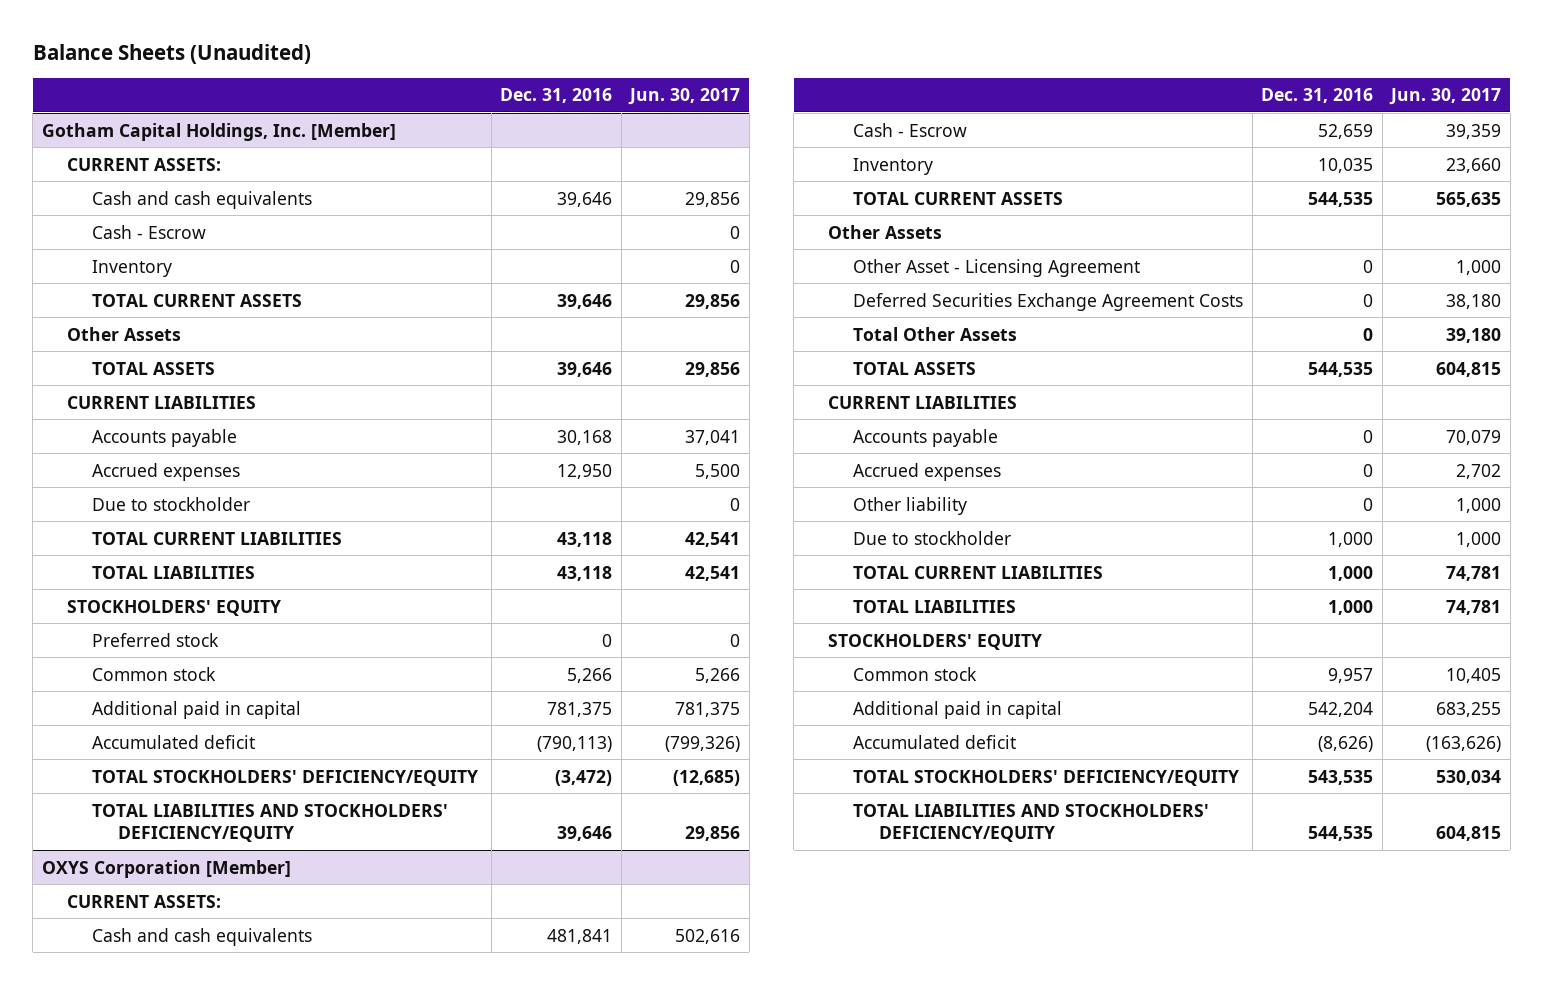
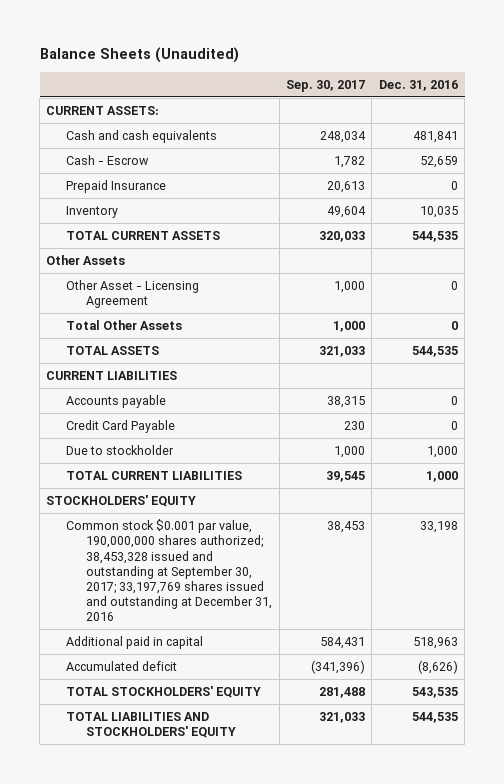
- | Dec. 31, 2016 | Jun. 30, 2017
+ | Sep. 30, 2017 | Dec. 31, 2016
- Gotham Capital Holdings, Inc. [Member]
- Cash and cash equivalents | 39,646 | 29,856
- Cash - Escrow | | 0
- Inventory | | 0
- TOTAL CURRENT ASSETS | 39,646 | 29,856
- Other Assets
- TOTAL ASSETS | 39,646 | 29,856
- CURRENT LIABILITIES
- Accounts payable | 30,168 | 37,041
- Accrued expenses | 12,950 | 5,500
- Due to stockholder | | 0
- TOTAL CURRENT LIABILITIES | 43,118 | 42,541
- TOTAL LIABILITIES | 43,118 | 42,541
- STOCKHOLDERS' EQUITY
- Preferred stock | 0 | 0
- Common stock | 5,266 | 5,266
- Additional paid in capital | 781,375 | 781,375
- Accumulated deficit | (790,113) | (799,326)
- TOTAL STOCKHOLDERS' DEFICIENCY/EQUITY | (3,472) | (12,685)
- TOTAL LIABILITIES AND STOCKHOLDERS' DEFICIENCY/EQUITY | 39,646 | 29,856
- OXYS Corporation [Member]
- CURRENT ASSETS:
+ Prepaid Insurance | 20,613 | 0
- Deferred Securities Exchange Agreement Costs | 0 | 38,180
- Accrued expenses | 0 | 2,702
- Other liability | 0 | 1,000
+ Credit Card Payable | 230 | 0
- TOTAL LIABILITIES | 1,000 | 74,781
- Common stock | 9,957 | 10,405
- Additional paid in capital | 542,204 | 683,255
+ Common stock $0.001 par value, 190,000,000 shares authorized; 38,453,328 issued and outstanding at September 30, 2017; 33,197,769 shares issued and outstanding at December 31, 2016 | 38,453 | 33,198
+ Additional paid in capital | 584,431 | 518,963
- TOTAL STOCKHOLDERS' DEFICIENCY/EQUITY | 543,535 | 530,034
- TOTAL LIABILITIES AND STOCKHOLDERS' DEFICIENCY/EQUITY | 544,535 | 604,815
+ TOTAL STOCKHOLDERS' EQUITY | 281,488 | 543,535
+ TOTAL LIABILITIES AND STOCKHOLDERS' EQUITY | 321,033 | 544,535

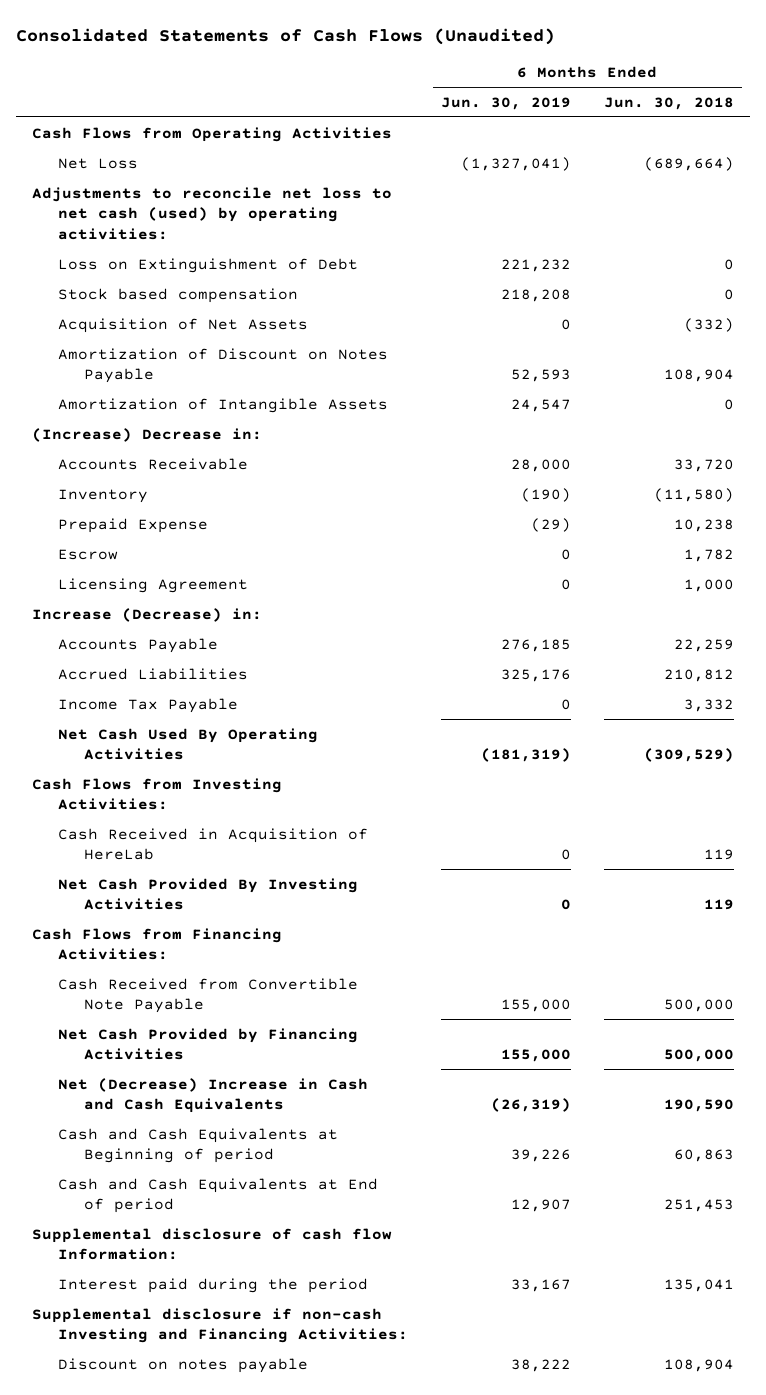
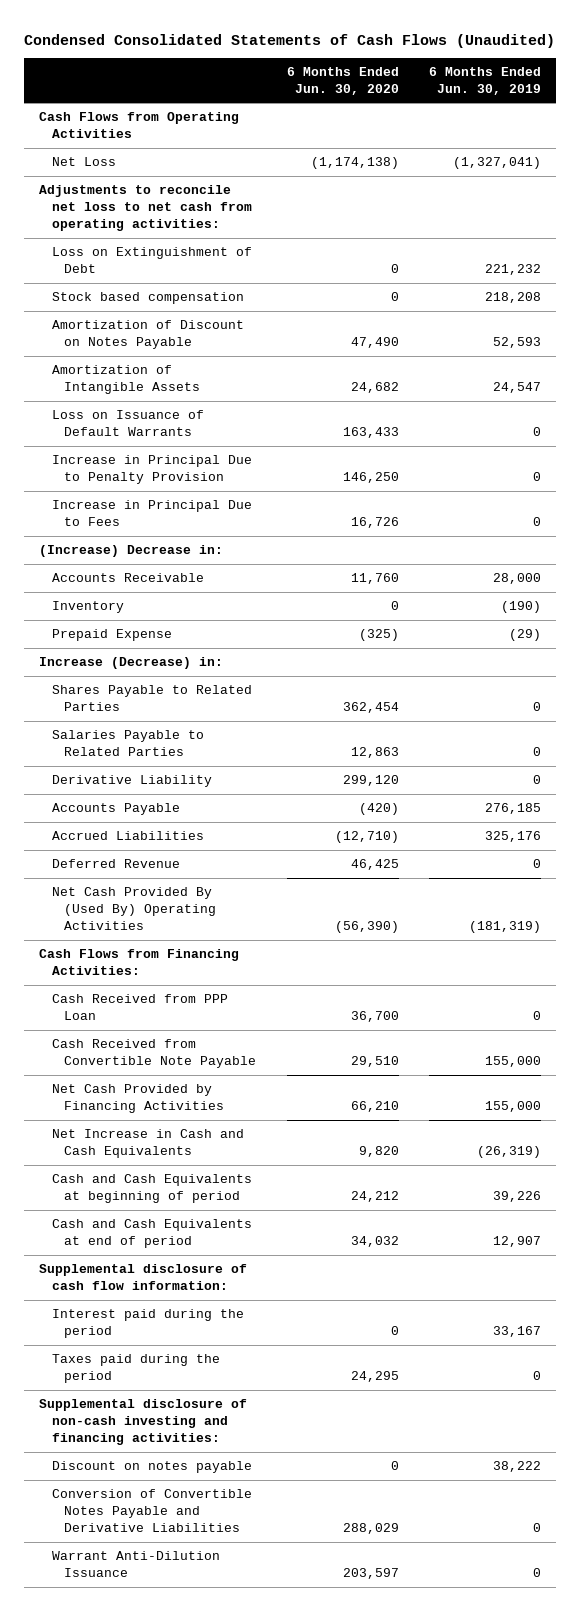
- Consolidated Statements of Cash Flows (Unaudited)
+ Condensed Consolidated Statements of Cash Flows (Unaudited)
- | 6 Months Ended Jun. 30, 2019 | 6 Months Ended Jun. 30, 2018
+ | 6 Months Ended Jun. 30, 2020 | 6 Months Ended Jun. 30, 2019
- Adjustments to reconcile net loss to net cash (used) by operating activities:
+ Adjustments to reconcile net loss to net cash from operating activities:
- Acquisition of Net Assets | 0 | (332)
+ Loss on Issuance of Default Warrants | 163,433 | 0
+ Increase in Principal Due to Penalty Provision | 146,250 | 0
+ Increase in Principal Due to Fees | 16,726 | 0
- Escrow | 0 | 1,782
- Licensing Agreement | 0 | 1,000
+ Shares Payable to Related Parties | 362,454 | 0
+ Salaries Payable to Related Parties | 12,863 | 0
+ Derivative Liability | 299,120 | 0
- Income Tax Payable | 0 | 3,332
- Net Cash Used By Operating Activities | (181,319) | (309,529)
- Cash Flows from Investing Activities:
- Cash Received in Acquisition of HereLab | 0 | 119
- Net Cash Provided By Investing Activities | 0 | 119
+ Deferred Revenue | 46,425 | 0
+ Net Cash Provided By (Used By) Operating Activities | (56,390) | (181,319)
+ Cash Received from PPP Loan | 36,700 | 0
- Net (Decrease) Increase in Cash and Cash Equivalents | (26,319) | 190,590
- Cash and Cash Equivalents at Beginning of period | 39,226 | 60,863
- Cash and Cash Equivalents at End of period | 12,907 | 251,453
- Supplemental disclosure of cash flow Information:
+ Net Increase in Cash and Cash Equivalents | 9,820 | (26,319)
+ Cash and Cash Equivalents at beginning of period | 24,212 | 39,226
+ Cash and Cash Equivalents at end of period | 34,032 | 12,907
+ Supplemental disclosure of cash flow information:
- Supplemental disclosure if non-cash Investing and Financing Activities:
+ Taxes paid during the period | 24,295 | 0
+ Supplemental disclosure of non-cash investing and financing activities:
+ Conversion of Convertible Notes Payable and Derivative Liabilities | 288,029 | 0
+ Warrant Anti-Dilution Issuance | 203,597 | 0

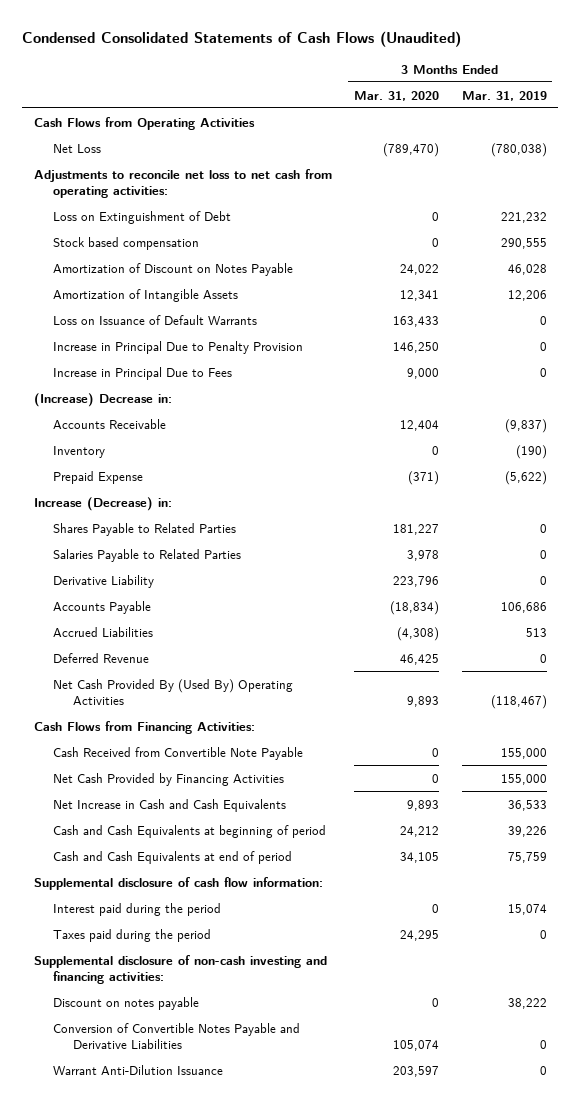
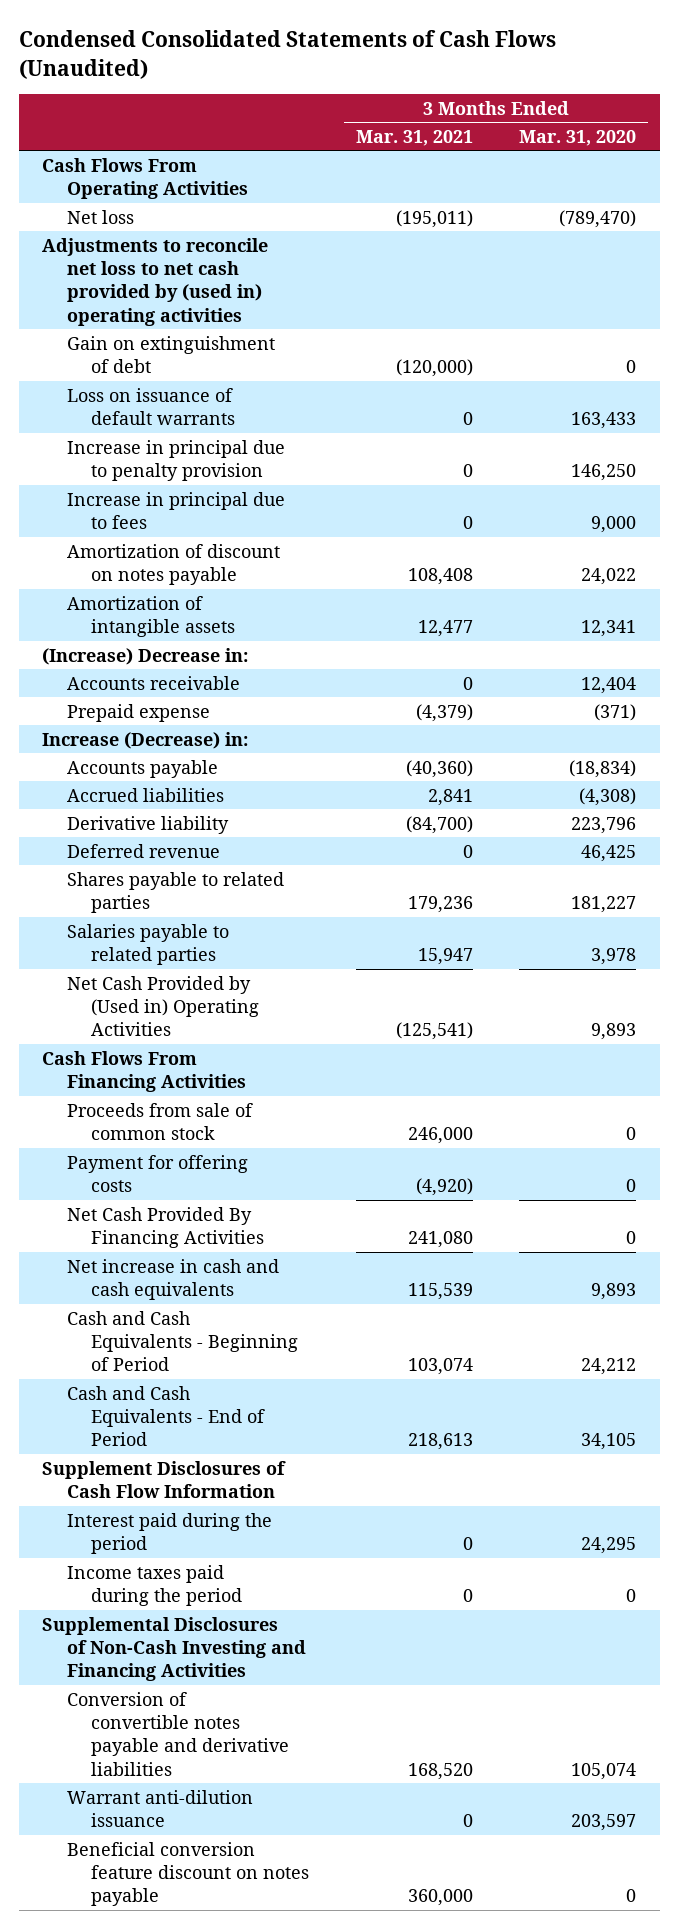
- | 3 Months Ended Mar. 31, 2020 | 3 Months Ended Mar. 31, 2019
+ | 3 Months Ended Mar. 31, 2021 | 3 Months Ended Mar. 31, 2020
- Cash Flows from Operating Activities
- Net Loss | (789,470) | (780,038)
- Adjustments to reconcile net loss to net cash from operating activities:
- Loss on Extinguishment of Debt | 0 | 221,232
- Stock based compensation | 0 | 290,555
- Amortization of Discount on Notes Payable | 24,022 | 46,028
- Amortization of Intangible Assets | 12,341 | 12,206
- Loss on Issuance of Default Warrants | 163,433 | 0
- Increase in Principal Due to Penalty Provision | 146,250 | 0
- Increase in Principal Due to Fees | 9,000 | 0
+ Cash Flows From Operating Activities
+ Net loss | (195,011) | (789,470)
+ Adjustments to reconcile net loss to net cash provided by (used in) operating activities
+ Gain on extinguishment of debt | (120,000) | 0
+ Loss on issuance of default warrants | 0 | 163,433
+ Increase in principal due to penalty provision | 0 | 146,250
+ Increase in principal due to fees | 0 | 9,000
+ Amortization of discount on notes payable | 108,408 | 24,022
+ Amortization of intangible assets | 12,477 | 12,341
- Accounts Receivable | 12,404 | (9,837)
- Inventory | 0 | (190)
- Prepaid Expense | (371) | (5,622)
+ Accounts receivable | 0 | 12,404
+ Prepaid expense | (4,379) | (371)
- Shares Payable to Related Parties | 181,227 | 0
- Salaries Payable to Related Parties | 3,978 | 0
- Derivative Liability | 223,796 | 0
- Accounts Payable | (18,834) | 106,686
- Accrued Liabilities | (4,308) | 513
- Deferred Revenue | 46,425 | 0
- Net Cash Provided By (Used By) Operating Activities | 9,893 | (118,467)
- Cash Flows from Financing Activities:
- Cash Received from Convertible Note Payable | 0 | 155,000
- Net Cash Provided by Financing Activities | 0 | 155,000
- Net Increase in Cash and Cash Equivalents | 9,893 | 36,533
- Cash and Cash Equivalents at beginning of period | 24,212 | 39,226
- Cash and Cash Equivalents at end of period | 34,105 | 75,759
- Supplemental disclosure of cash flow information:
- Interest paid during the period | 0 | 15,074
- Taxes paid during the period | 24,295 | 0
- Supplemental disclosure of non-cash investing and financing activities:
- Discount on notes payable | 0 | 38,222
- Conversion of Convertible Notes Payable and Derivative Liabilities | 105,074 | 0
- Warrant Anti-Dilution Issuance | 203,597 | 0
+ Accounts payable | (40,360) | (18,834)
+ Accrued liabilities | 2,841 | (4,308)
+ Derivative liability | (84,700) | 223,796
+ Deferred revenue | 0 | 46,425
+ Shares payable to related parties | 179,236 | 181,227
+ Salaries payable to related parties | 15,947 | 3,978
+ Net Cash Provided by (Used in) Operating Activities | (125,541) | 9,893
+ Cash Flows From Financing Activities
+ Proceeds from sale of common stock | 246,000 | 0
+ Payment for offering costs | (4,920) | 0
+ Net Cash Provided By Financing Activities | 241,080 | 0
+ Net increase in cash and cash equivalents | 115,539 | 9,893
+ Cash and Cash Equivalents - Beginning of Period | 103,074 | 24,212
+ Cash and Cash Equivalents - End of Period | 218,613 | 34,105
+ Supplement Disclosures of Cash Flow Information
+ Interest paid during the period | 0 | 24,295
+ Income taxes paid during the period | 0 | 0
+ Supplemental Disclosures of Non-Cash Investing and Financing Activities
+ Conversion of convertible notes payable and derivative liabilities | 168,520 | 105,074
+ Warrant anti-dilution issuance | 0 | 203,597
+ Beneficial conversion feature discount on notes payable | 360,000 | 0

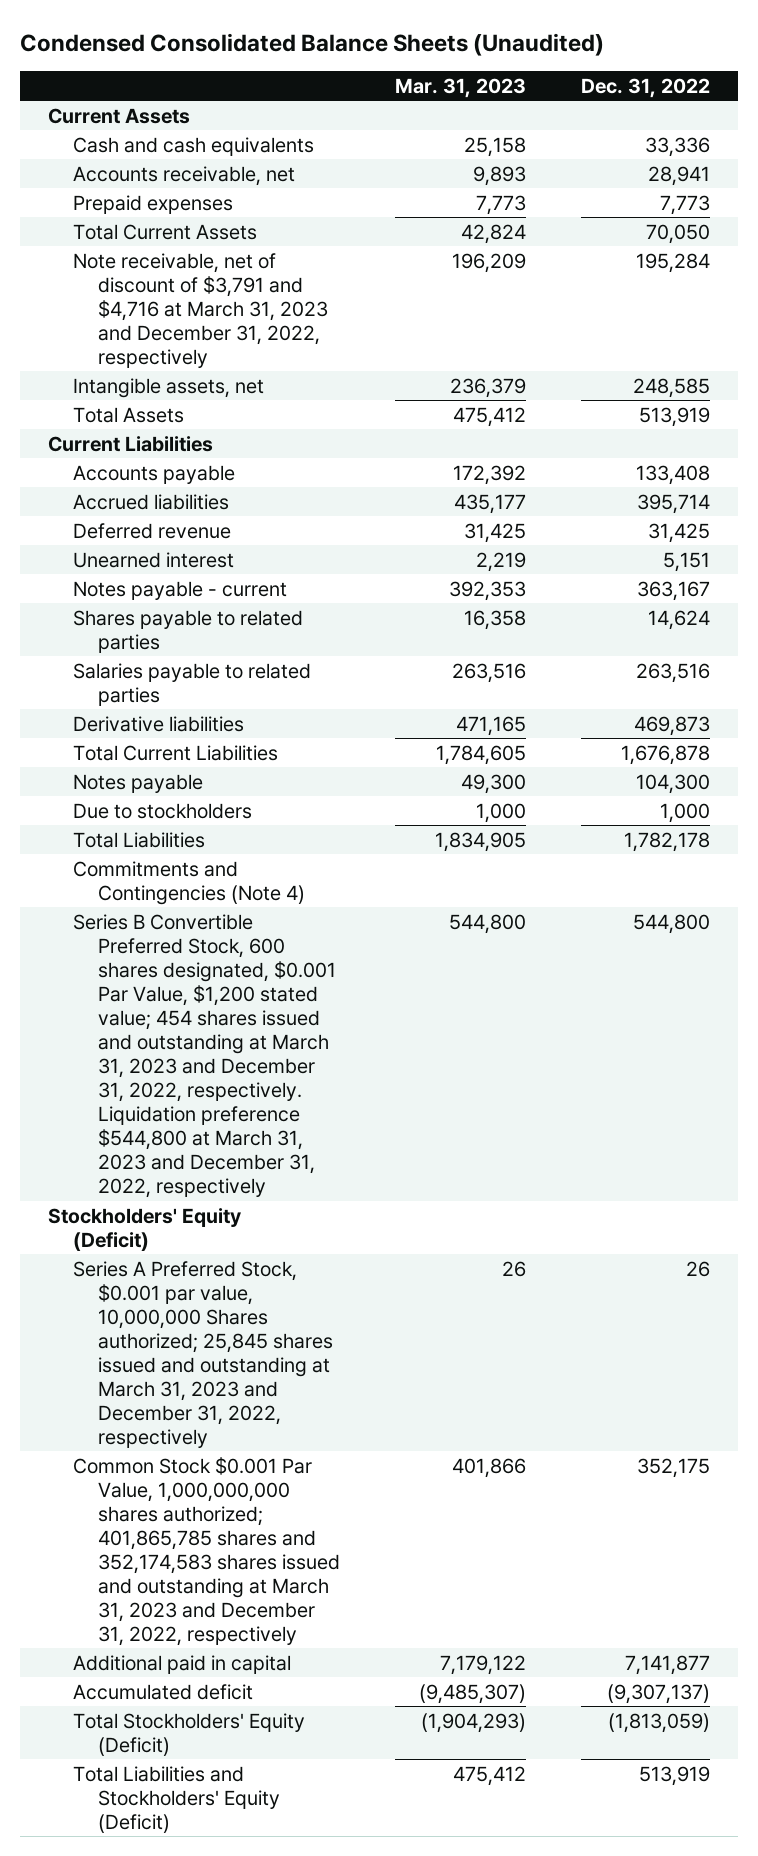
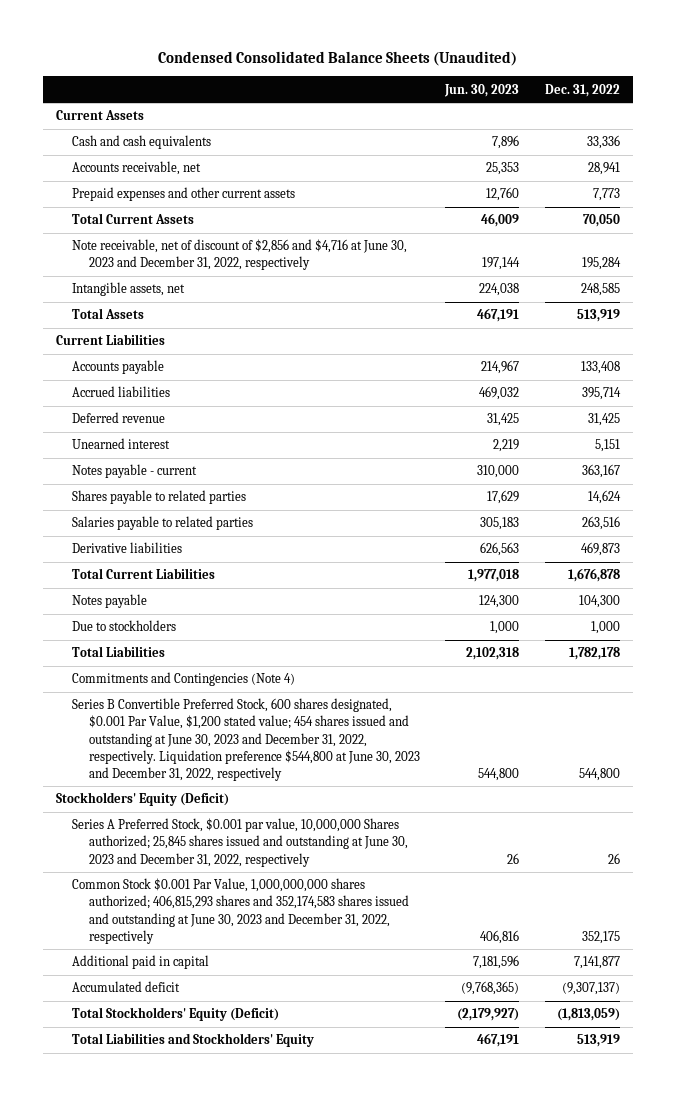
- | Mar. 31, 2023 | Dec. 31, 2022
+ | Jun. 30, 2023 | Dec. 31, 2022
- Prepaid expenses | 7,773 | 7,773
+ Prepaid expenses and other current assets | 12,760 | 7,773
- Note receivable, net of discount of $3,791 and $4,716 at March 31, 2023 and December 31, 2022, respectively | 196,209 | 195,284
+ Note receivable, net of discount of $2,856 and $4,716 at June 30, 2023 and December 31, 2022, respectively | 197,144 | 195,284
- Series B Convertible Preferred Stock, 600 shares designated, $0.001 Par Value, $1,200 stated value; 454 shares issued and outstanding at March 31, 2023 and December 31, 2022, respectively. Liquidation preference $544,800 at March 31, 2023 and December 31, 2022, respectively | 544,800 | 544,800
+ Series B Convertible Preferred Stock, 600 shares designated, $0.001 Par Value, $1,200 stated value; 454 shares issued and outstanding at June 30, 2023 and December 31, 2022, respectively. Liquidation preference $544,800 at June 30, 2023 and December 31, 2022, respectively | 544,800 | 544,800
- Series A Preferred Stock, $0.001 par value, 10,000,000 Shares authorized; 25,845 shares issued and outstanding at March 31, 2023 and December 31, 2022, respectively | 26 | 26
- Common Stock $0.001 Par Value, 1,000,000,000 shares authorized; 401,865,785 shares and 352,174,583 shares issued and outstanding at March 31, 2023 and December 31, 2022, respectively | 401,866 | 352,175
+ Series A Preferred Stock, $0.001 par value, 10,000,000 Shares authorized; 25,845 shares issued and outstanding at June 30, 2023 and December 31, 2022, respectively | 26 | 26
+ Common Stock $0.001 Par Value, 1,000,000,000 shares authorized; 406,815,293 shares and 352,174,583 shares issued and outstanding at June 30, 2023 and December 31, 2022, respectively | 406,816 | 352,175
- Total Liabilities and Stockholders' Equity (Deficit) | 475,412 | 513,919
+ Total Liabilities and Stockholders' Equity | 467,191 | 513,919

